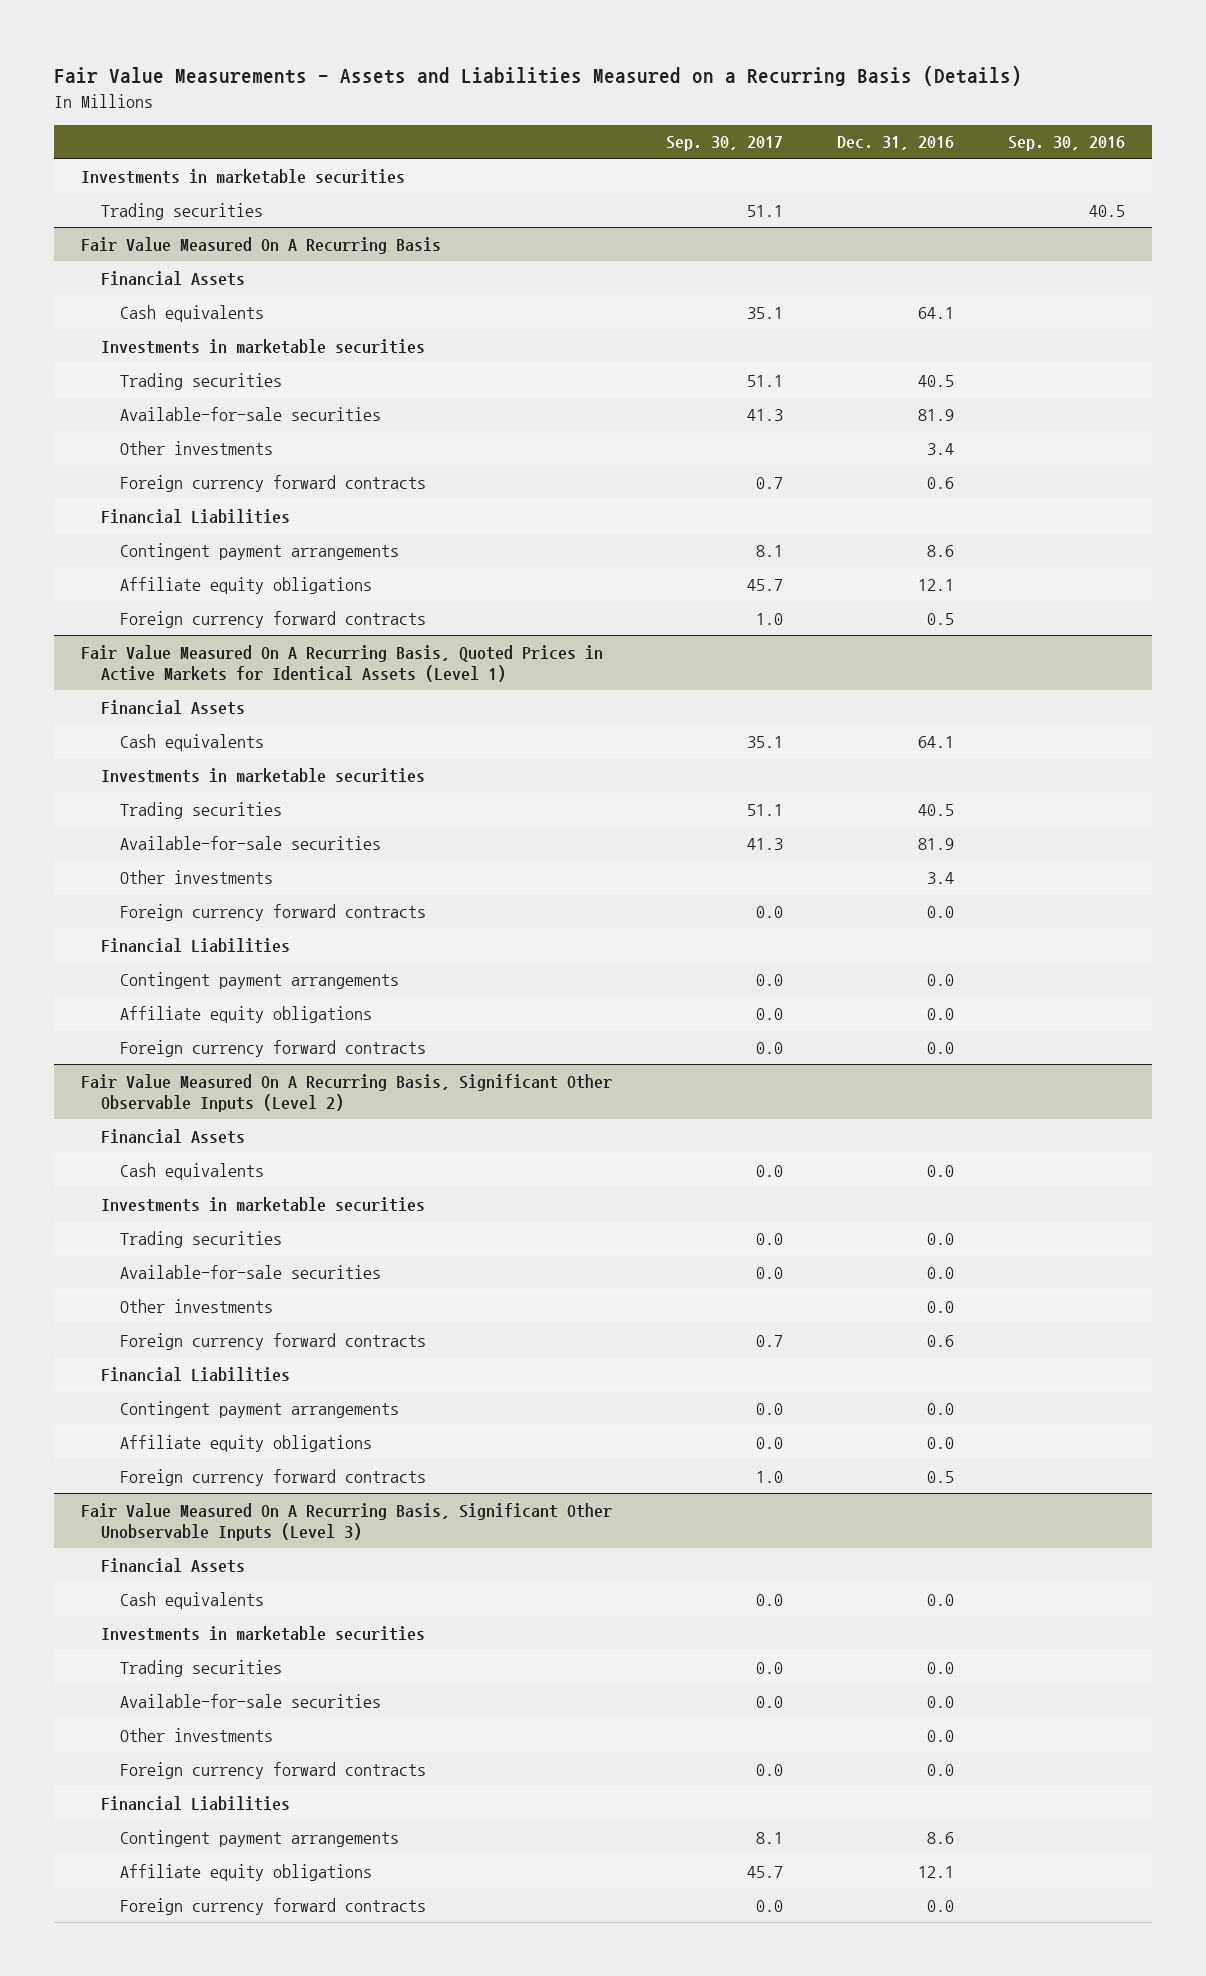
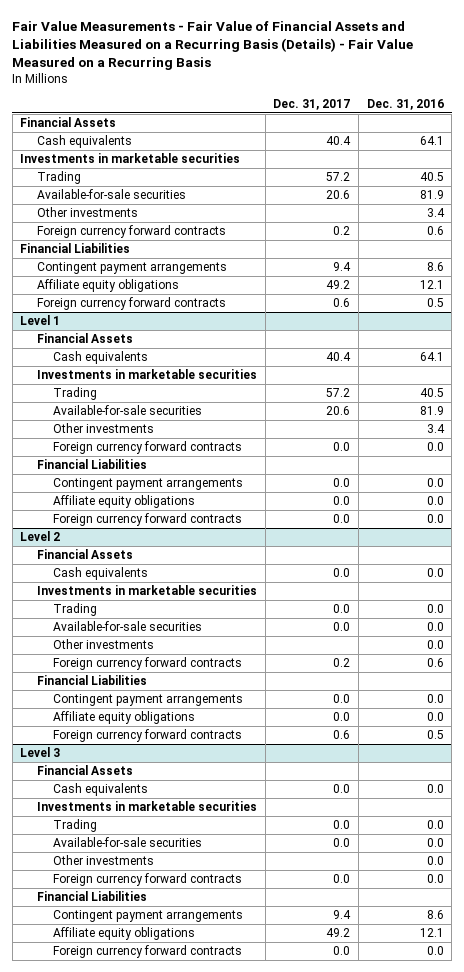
- Fair Value Measurements - Assets and Liabilities Measured on a Recurring Basis (Details)
+ Fair Value Measurements - Fair Value of Financial Assets and Liabilities Measured on a Recurring Basis (Details) - Fair Value Measured on a Recurring Basis
- | Sep. 30, 2017 | Dec. 31, 2016 | Sep. 30, 2016
+ | Dec. 31, 2017 | Dec. 31, 2016
- Investments in marketable securities
- Trading securities | 51.1 | | 40.5
- Fair Value Measured On A Recurring Basis
- Trading securities | 51.1 | 40.5 |
+ Trading | 57.2 | 40.5
- Fair Value Measured On A Recurring Basis, Quoted Prices in Active Markets for Identical Assets (Level 1)
+ Level 1
- Trading securities | 51.1 | 40.5 |
+ Trading | 57.2 | 40.5
- Fair Value Measured On A Recurring Basis, Significant Other Observable Inputs (Level 2)
+ Level 2
- Trading securities | 0.0 | 0.0 |
+ Trading | 0.0 | 0.0
- Fair Value Measured On A Recurring Basis, Significant Other Unobservable Inputs (Level 3)
+ Level 3
- Trading securities | 0.0 | 0.0 |
+ Trading | 0.0 | 0.0

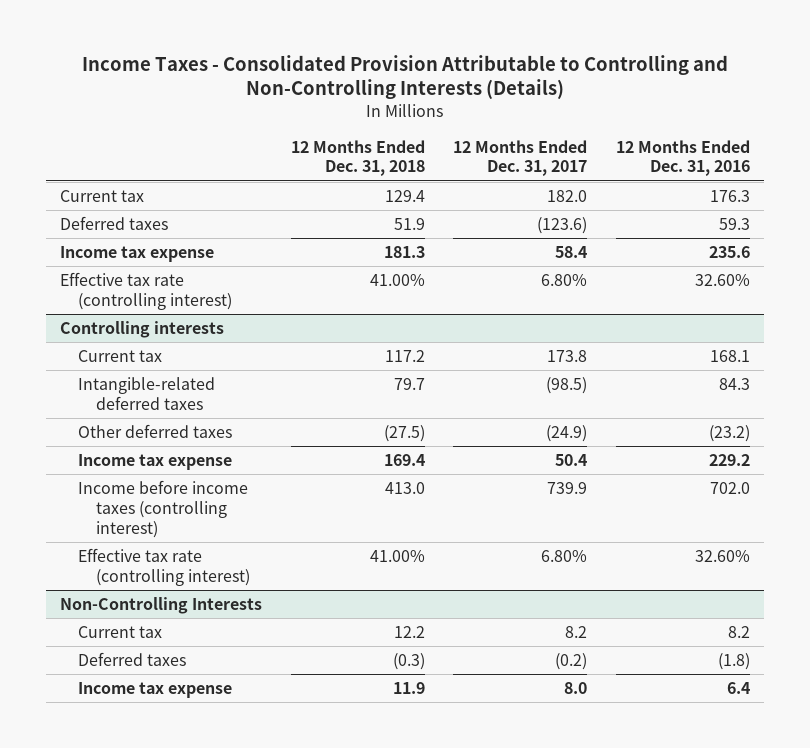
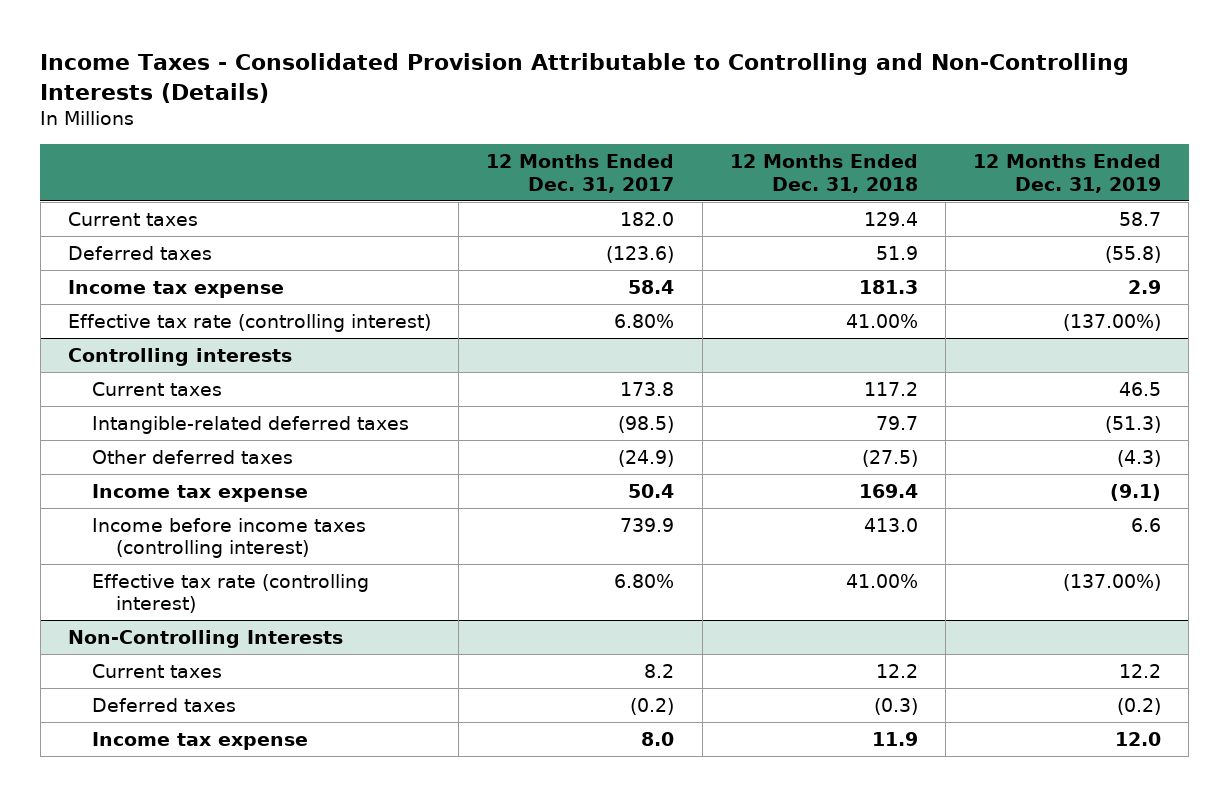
- | 12 Months Ended Dec. 31, 2018 | 12 Months Ended Dec. 31, 2017 | 12 Months Ended Dec. 31, 2016
+ | 12 Months Ended Dec. 31, 2017 | 12 Months Ended Dec. 31, 2018 | 12 Months Ended Dec. 31, 2019
- Current tax | 129.4 | 182.0 | 176.3
+ Current taxes | 182.0 | 129.4 | 58.7
@ Controlling interests
- Current tax | 117.2 | 173.8 | 168.1
+ Current taxes | 173.8 | 117.2 | 46.5
@ Non-Controlling Interests
- Current tax | 12.2 | 8.2 | 8.2
+ Current taxes | 8.2 | 12.2 | 12.2

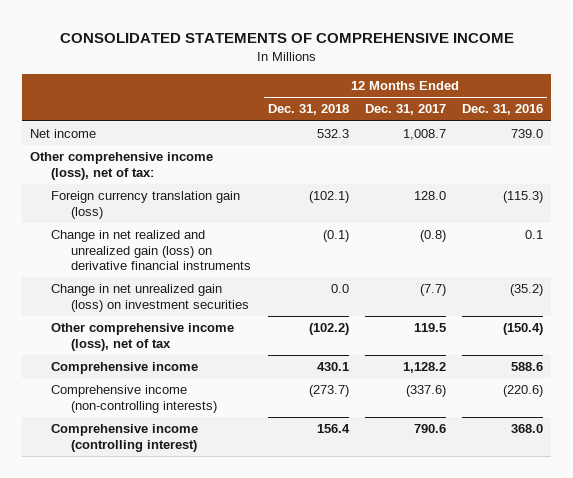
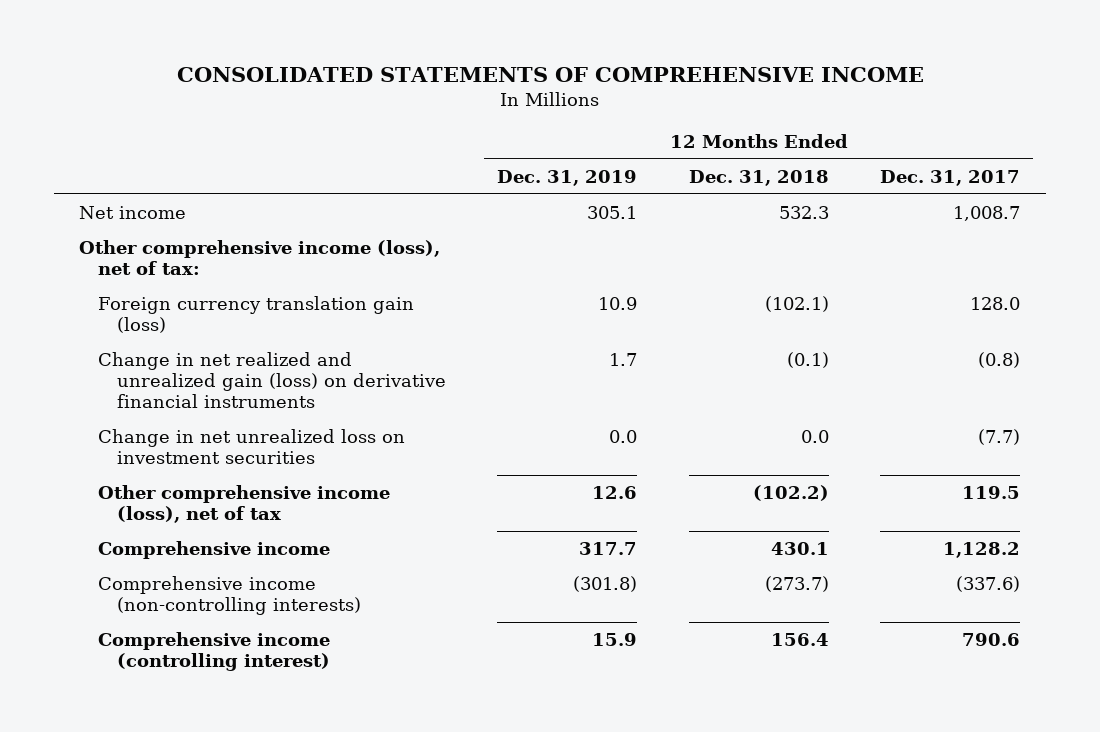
- | 12 Months Ended Dec. 31, 2018 | 12 Months Ended Dec. 31, 2017 | 12 Months Ended Dec. 31, 2016
+ | 12 Months Ended Dec. 31, 2019 | 12 Months Ended Dec. 31, 2018 | 12 Months Ended Dec. 31, 2017
- Change in net unrealized gain (loss) on investment securities | 0.0 | (7.7) | (35.2)
+ Change in net unrealized loss on investment securities | 0.0 | 0.0 | (7.7)

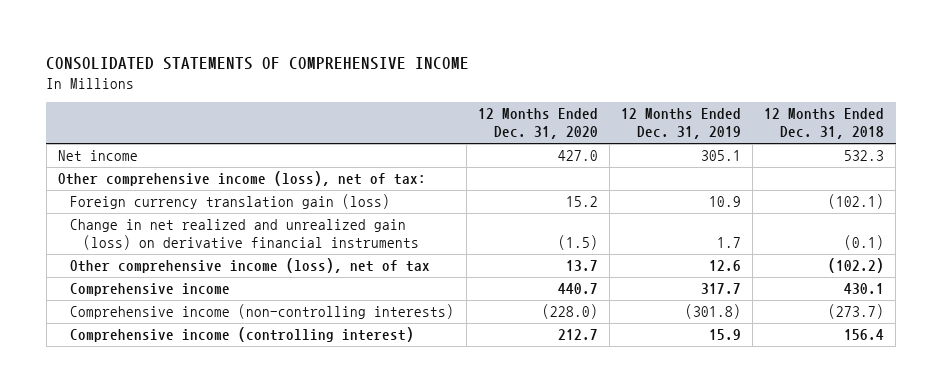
- | 12 Months Ended Dec. 31, 2019 | 12 Months Ended Dec. 31, 2018 | 12 Months Ended Dec. 31, 2017
+ | 12 Months Ended Dec. 31, 2020 | 12 Months Ended Dec. 31, 2019 | 12 Months Ended Dec. 31, 2018
- Change in net unrealized loss on investment securities | 0.0 | 0.0 | (7.7)

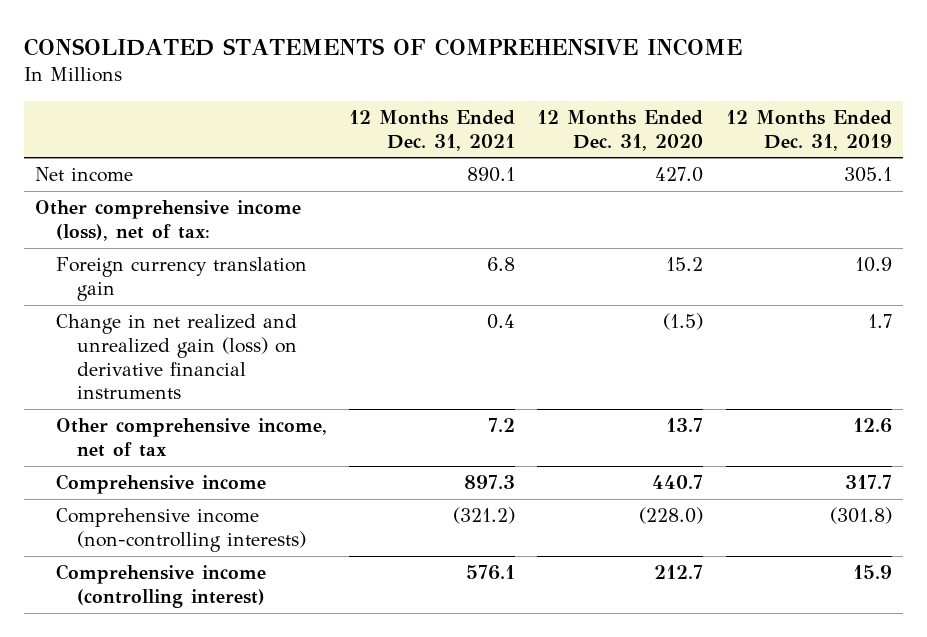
- | 12 Months Ended Dec. 31, 2020 | 12 Months Ended Dec. 31, 2019 | 12 Months Ended Dec. 31, 2018
+ | 12 Months Ended Dec. 31, 2021 | 12 Months Ended Dec. 31, 2020 | 12 Months Ended Dec. 31, 2019
- Foreign currency translation gain (loss) | 15.2 | 10.9 | (102.1)
+ Foreign currency translation gain | 6.8 | 15.2 | 10.9
- Other comprehensive income (loss), net of tax | 13.7 | 12.6 | (102.2)
+ Other comprehensive income, net of tax | 7.2 | 13.7 | 12.6

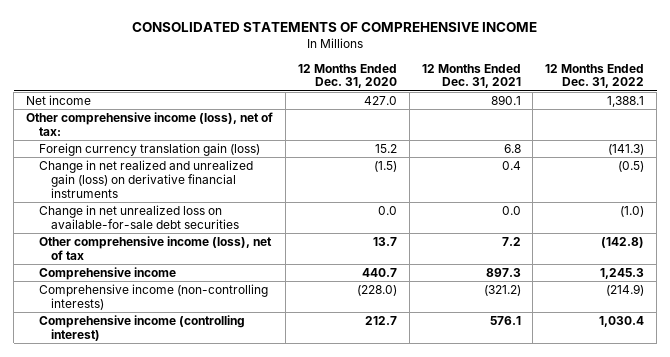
- | 12 Months Ended Dec. 31, 2021 | 12 Months Ended Dec. 31, 2020 | 12 Months Ended Dec. 31, 2019
+ | 12 Months Ended Dec. 31, 2020 | 12 Months Ended Dec. 31, 2021 | 12 Months Ended Dec. 31, 2022
- Foreign currency translation gain | 6.8 | 15.2 | 10.9
+ Foreign currency translation gain (loss) | 15.2 | 6.8 | (141.3)
- Other comprehensive income, net of tax | 7.2 | 13.7 | 12.6
+ Change in net unrealized loss on available-for-sale debt securities | 0.0 | 0.0 | (1.0)
+ Other comprehensive income (loss), net of tax | 13.7 | 7.2 | (142.8)

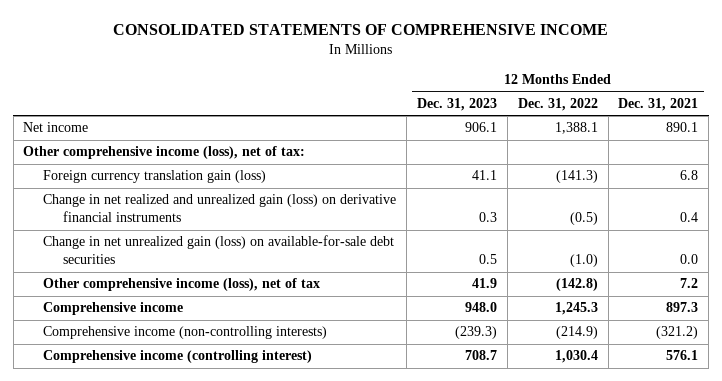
- | 12 Months Ended Dec. 31, 2020 | 12 Months Ended Dec. 31, 2021 | 12 Months Ended Dec. 31, 2022
+ | 12 Months Ended Dec. 31, 2023 | 12 Months Ended Dec. 31, 2022 | 12 Months Ended Dec. 31, 2021
- Change in net unrealized loss on available-for-sale debt securities | 0.0 | 0.0 | (1.0)
+ Change in net unrealized gain (loss) on available-for-sale debt securities | 0.5 | (1.0) | 0.0

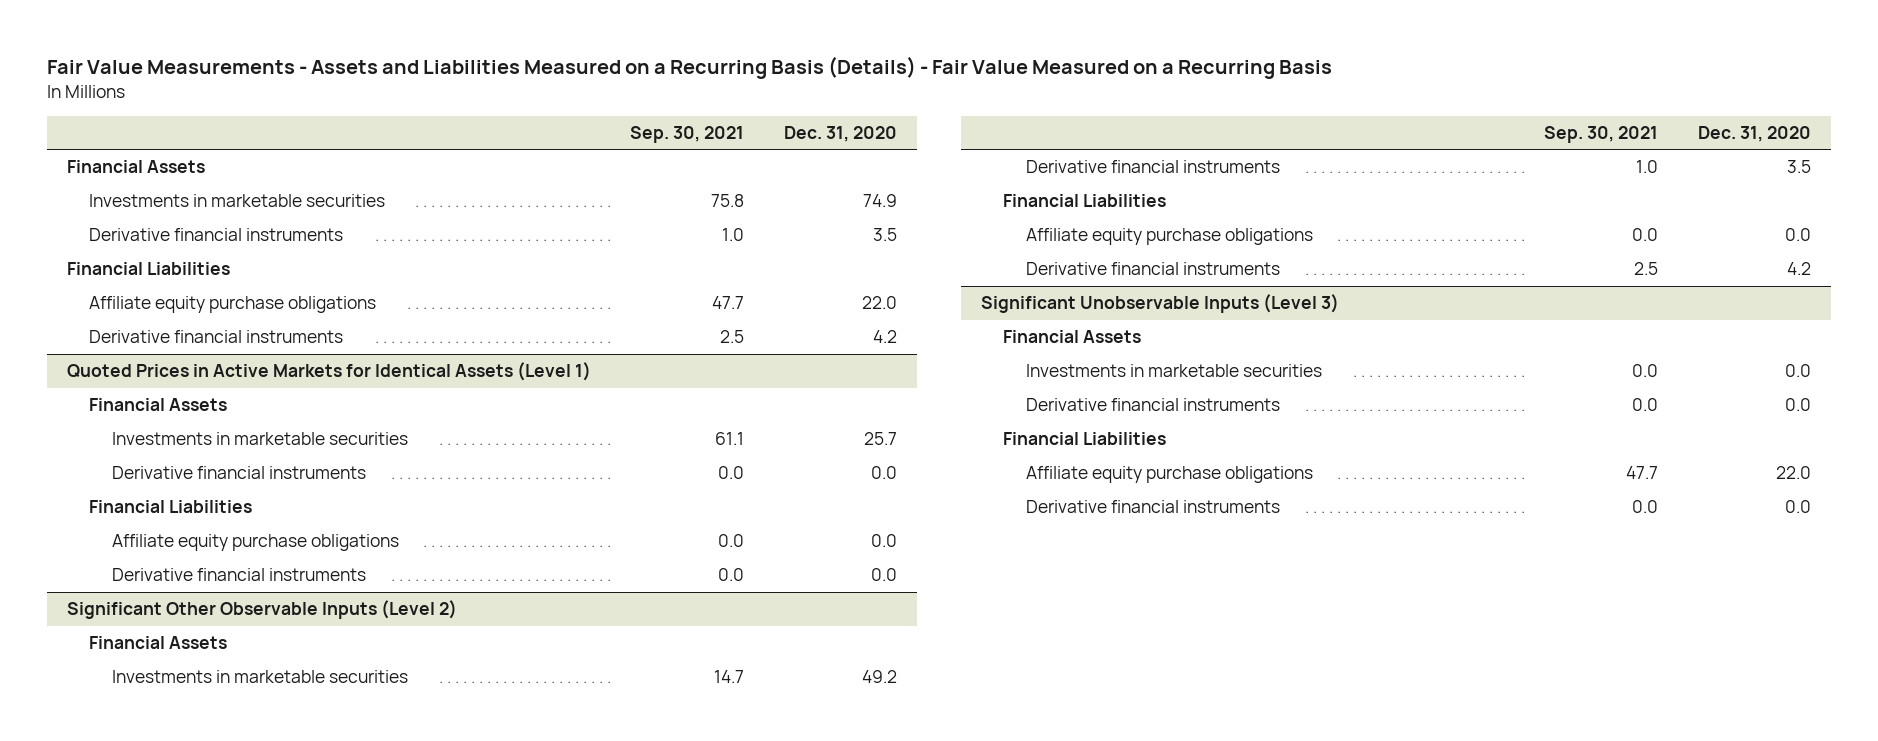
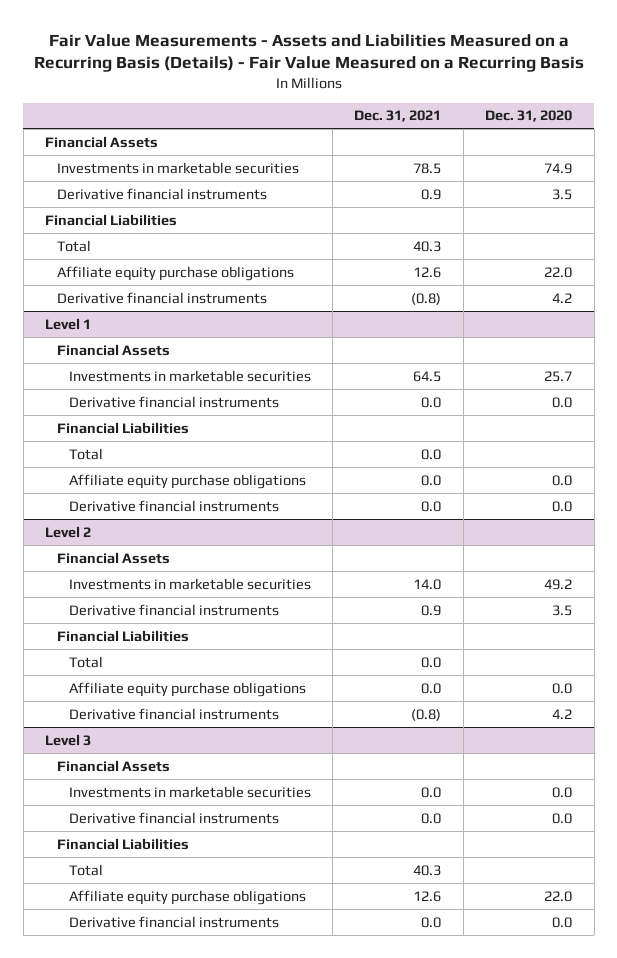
- | Sep. 30, 2021 | Dec. 31, 2020
+ | Dec. 31, 2021 | Dec. 31, 2020
+ Total | 40.3 |
- Quoted Prices in Active Markets for Identical Assets (Level 1)
+ Level 1
+ Total | 0.0 |
- Significant Other Observable Inputs (Level 2)
+ Level 2
+ Total | 0.0 |
- Significant Unobservable Inputs (Level 3)
+ Level 3
+ Total | 40.3 |

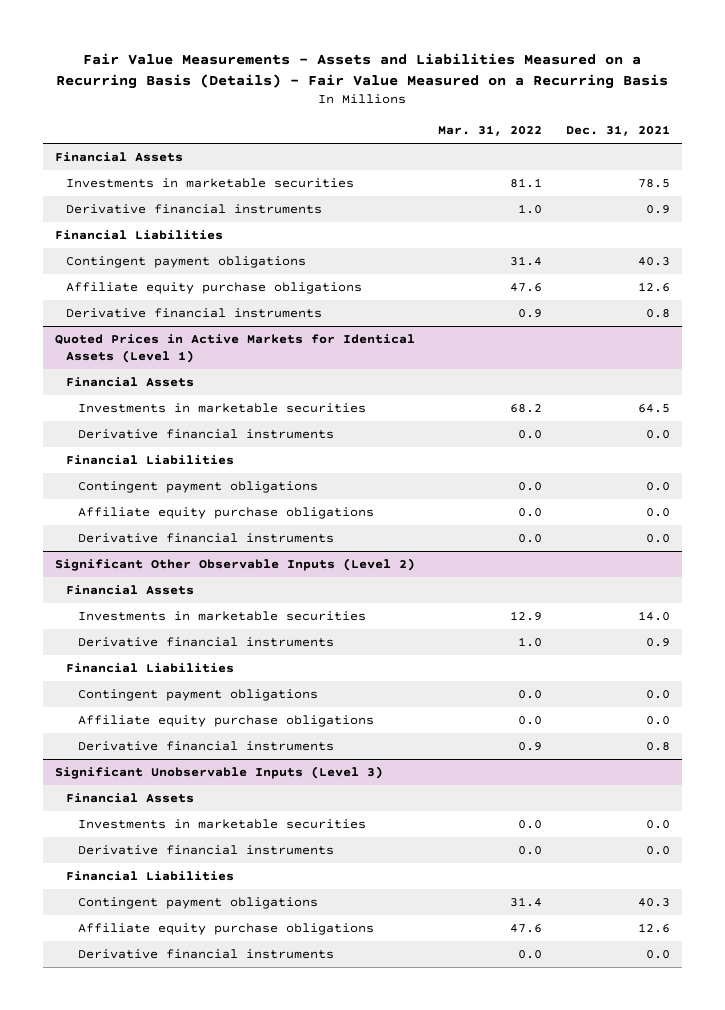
- | Dec. 31, 2021 | Dec. 31, 2020
+ | Mar. 31, 2022 | Dec. 31, 2021
- Total | 40.3 |
+ Contingent payment obligations | 31.4 | 40.3
- Derivative financial instruments | (0.8) | 4.2
- Level 1
+ Derivative financial instruments | 0.9 | 0.8
+ Quoted Prices in Active Markets for Identical Assets (Level 1)
- Total | 0.0 |
+ Contingent payment obligations | 0.0 | 0.0
- Level 2
+ Significant Other Observable Inputs (Level 2)
- Total | 0.0 |
+ Contingent payment obligations | 0.0 | 0.0
- Derivative financial instruments | (0.8) | 4.2
- Level 3
+ Derivative financial instruments | 0.9 | 0.8
+ Significant Unobservable Inputs (Level 3)
- Total | 40.3 |
+ Contingent payment obligations | 31.4 | 40.3

